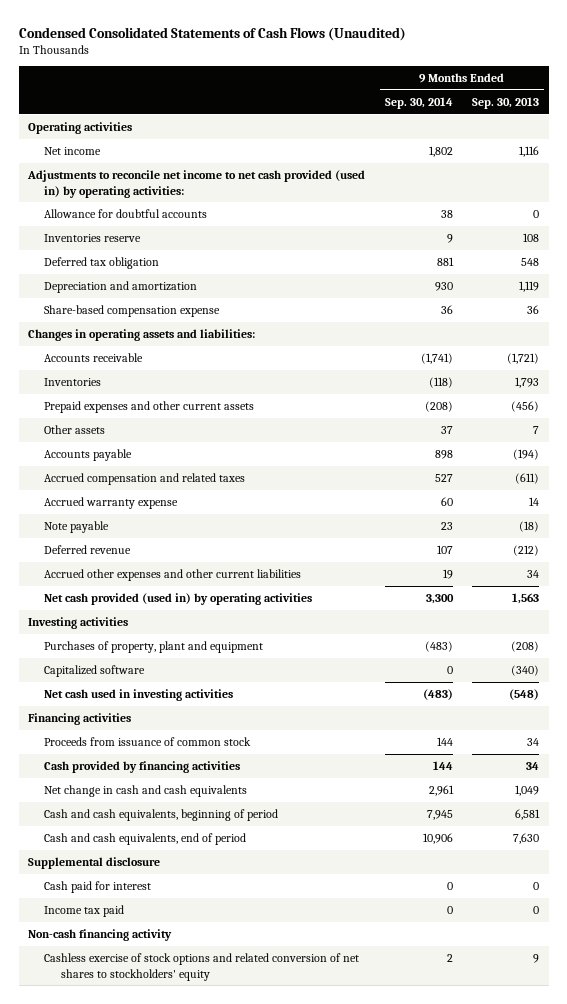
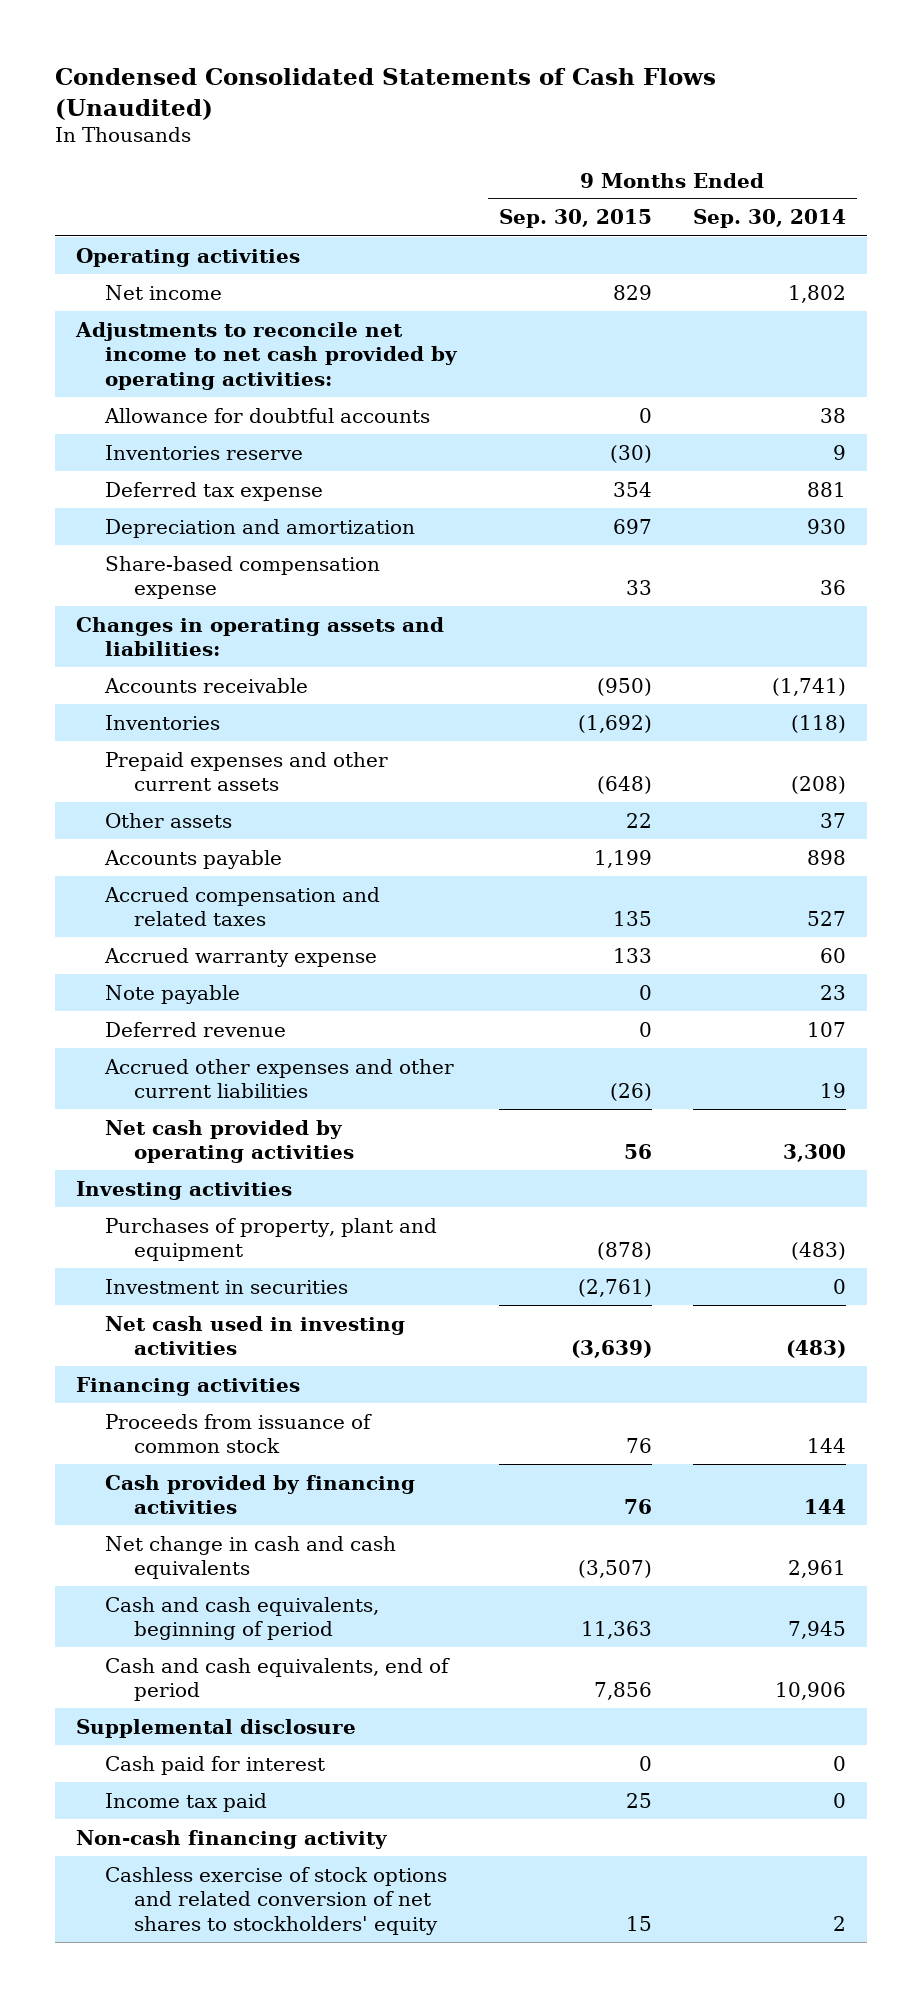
- | 9 Months Ended Sep. 30, 2014 | 9 Months Ended Sep. 30, 2013
+ | 9 Months Ended Sep. 30, 2015 | 9 Months Ended Sep. 30, 2014
- Adjustments to reconcile net income to net cash provided (used in) by operating activities:
+ Adjustments to reconcile net income to net cash provided by operating activities:
- Deferred tax obligation | 881 | 548
+ Deferred tax expense | 354 | 881
- Net cash provided (used in) by operating activities | 3,300 | 1,563
+ Net cash provided by operating activities | 56 | 3,300
- Capitalized software | 0 | (340)
+ Investment in securities | (2,761) | 0

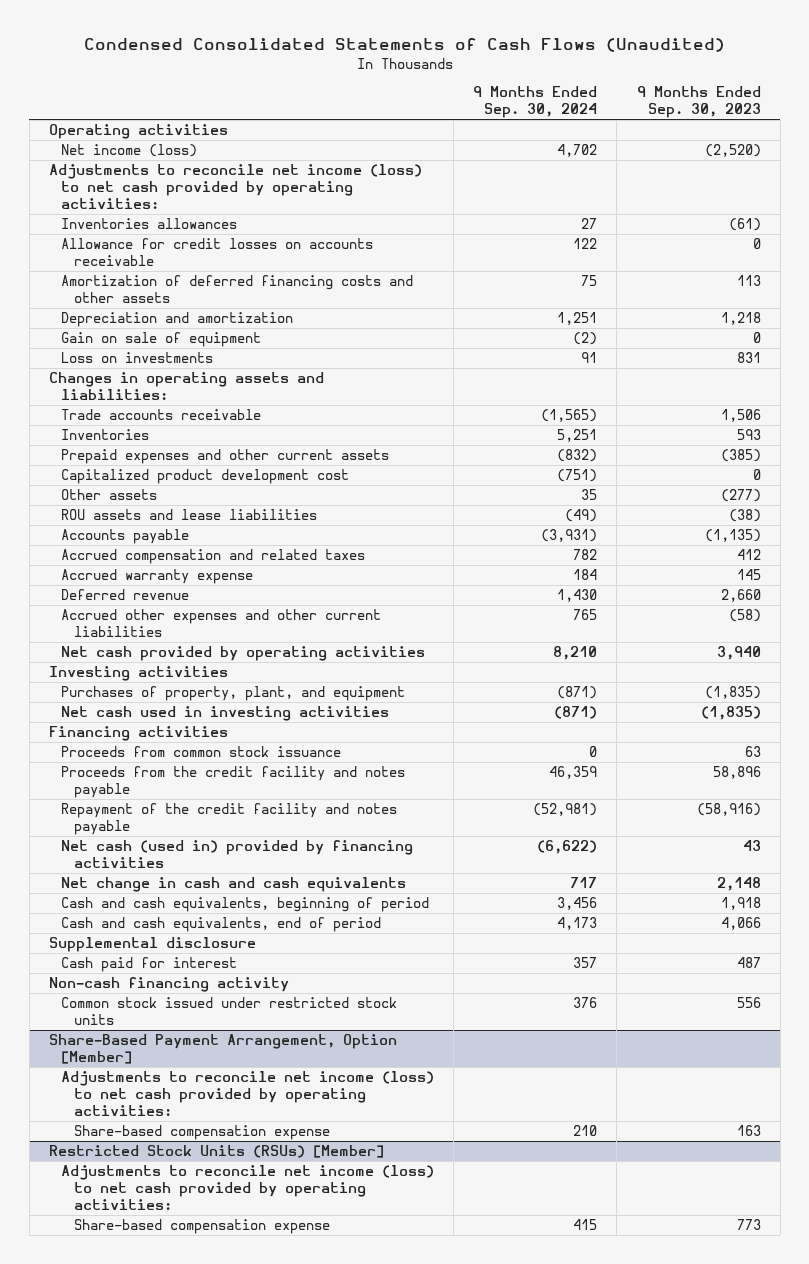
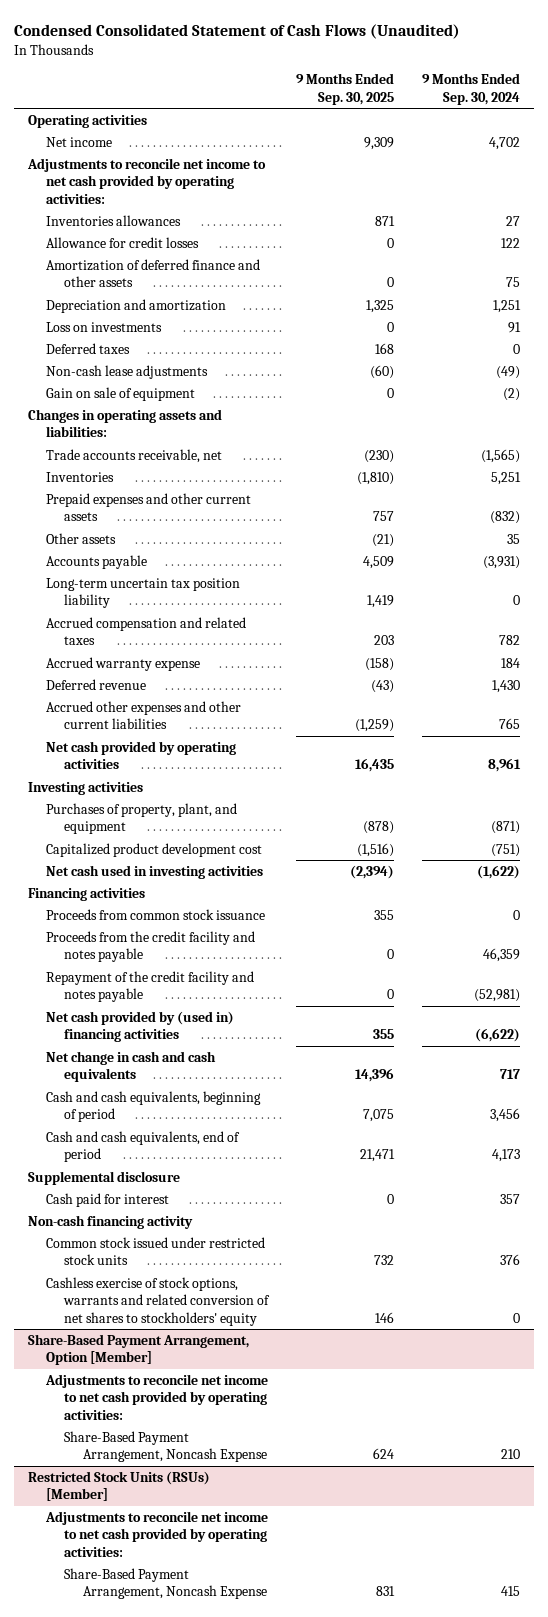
- Condensed Consolidated Statements of Cash Flows (Unaudited)
+ Condensed Consolidated Statement of Cash Flows (Unaudited)
- | 9 Months Ended Sep. 30, 2024 | 9 Months Ended Sep. 30, 2023
+ | 9 Months Ended Sep. 30, 2025 | 9 Months Ended Sep. 30, 2024
- Net income (loss) | 4,702 | (2,520)
- Adjustments to reconcile net income (loss) to net cash provided by operating activities:
+ Net income | 9,309 | 4,702
+ Adjustments to reconcile net income to net cash provided by operating activities:
- Allowance for credit losses on accounts receivable | 122 | 0
- Amortization of deferred financing costs and other assets | 75 | 113
+ Allowance for credit losses | 0 | 122
+ Amortization of deferred finance and other assets | 0 | 75
+ Deferred taxes | 168 | 0
+ Non-cash lease adjustments | (60) | (49)
moved down: Gain on sale of equipment | 0 | (2)
- Trade accounts receivable | (1,565) | 1,506
+ Trade accounts receivable, net | (230) | (1,565)
- ROU assets and lease liabilities | (49) | (38)
+ Long-term uncertain tax position liability | 1,419 | 0
- Net cash provided by operating activities | 8,210 | 3,940
+ Net cash provided by operating activities | 16,435 | 8,961
- Net cash used in investing activities | (871) | (1,835)
moved down: Capitalized product development cost | (1,516) | (751)
+ Net cash used in investing activities | (2,394) | (1,622)
- Net cash (used in) provided by financing activities | (6,622) | 43
+ Net cash provided by (used in) financing activities | 355 | (6,622)
+ Cashless exercise of stock options, warrants and related conversion of net shares to stockholders' equity | 146 | 0
@ Share-Based Payment Arrangement, Option [Member]
- Adjustments to reconcile net income (loss) to net cash provided by operating activities:
- Share-based compensation expense | 210 | 163
+ Adjustments to reconcile net income to net cash provided by operating activities:
+ Share-Based Payment Arrangement, Noncash Expense | 624 | 210
@ Restricted Stock Units (RSUs) [Member]
- Adjustments to reconcile net income (loss) to net cash provided by operating activities:
- Share-based compensation expense | 415 | 773
+ Adjustments to reconcile net income to net cash provided by operating activities:
+ Share-Based Payment Arrangement, Noncash Expense | 831 | 415

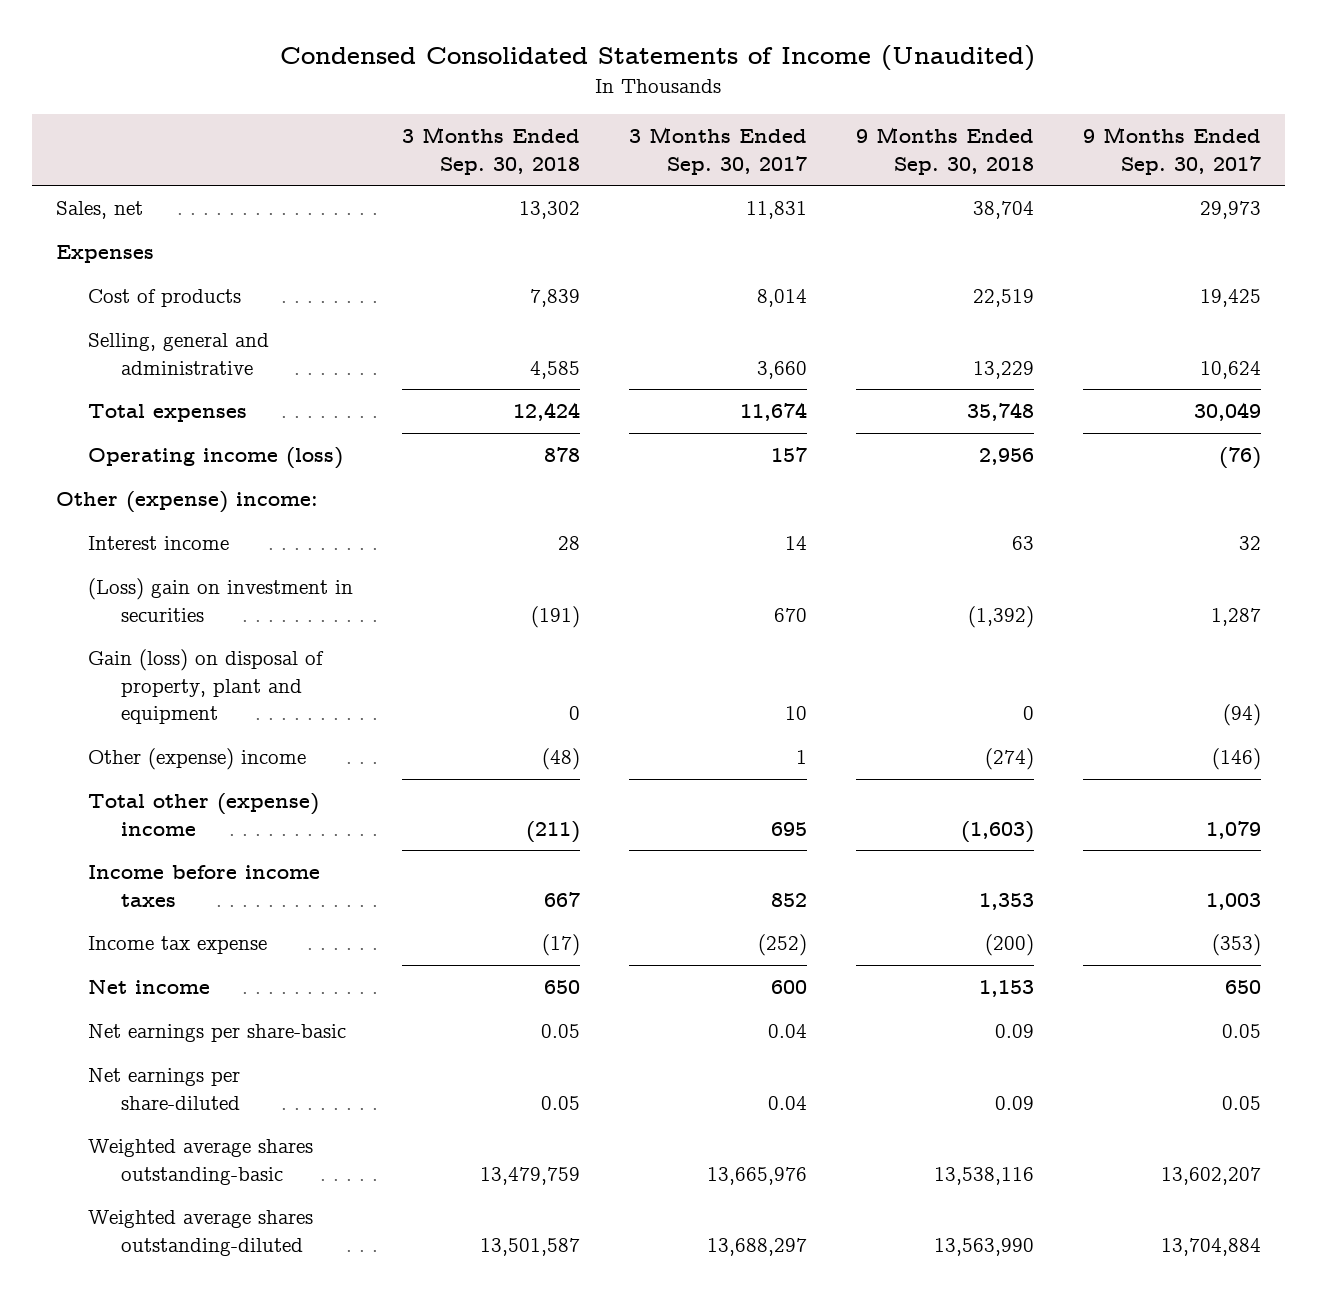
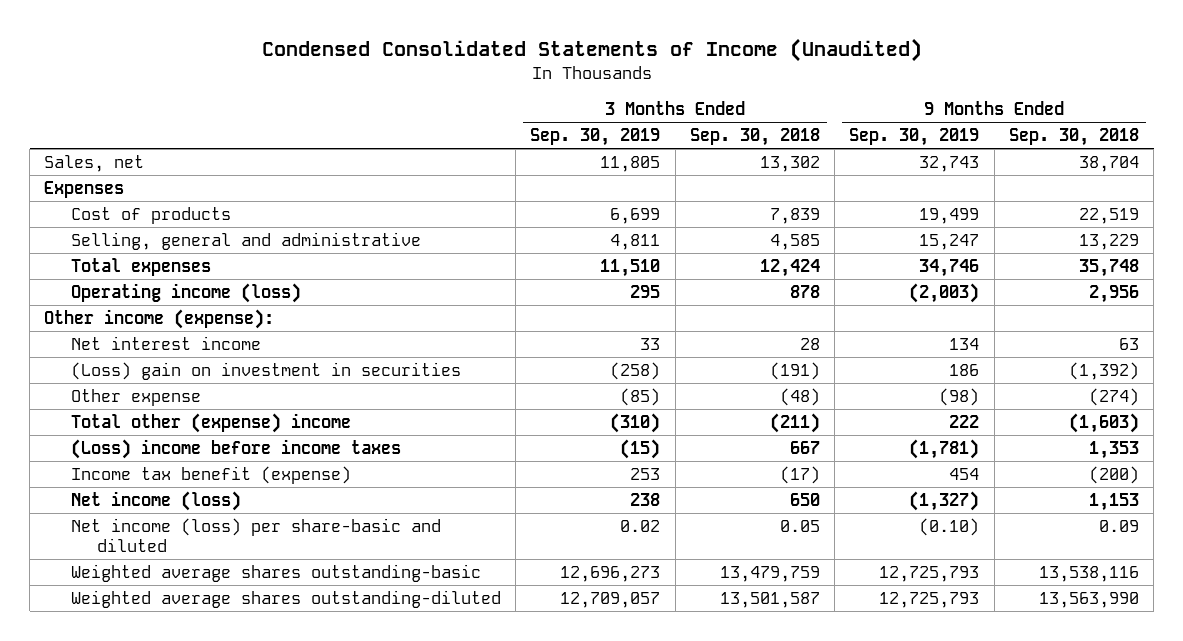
- | 3 Months Ended Sep. 30, 2018 | 3 Months Ended Sep. 30, 2017 | 9 Months Ended Sep. 30, 2018 | 9 Months Ended Sep. 30, 2017
+ | 3 Months Ended Sep. 30, 2019 | 3 Months Ended Sep. 30, 2018 | 9 Months Ended Sep. 30, 2019 | 9 Months Ended Sep. 30, 2018
- Other (expense) income:
- Interest income | 28 | 14 | 63 | 32
+ Other income (expense):
+ Net interest income | 33 | 28 | 134 | 63
- Gain (loss) on disposal of property, plant and equipment | 0 | 10 | 0 | (94)
- Other (expense) income | (48) | 1 | (274) | (146)
+ Other expense | (85) | (48) | (98) | (274)
- Income before income taxes | 667 | 852 | 1,353 | 1,003
- Income tax expense | (17) | (252) | (200) | (353)
- Net income | 650 | 600 | 1,153 | 650
- Net earnings per share-basic | 0.05 | 0.04 | 0.09 | 0.05
- Net earnings per share-diluted | 0.05 | 0.04 | 0.09 | 0.05
+ (Loss) income before income taxes | (15) | 667 | (1,781) | 1,353
+ Income tax benefit (expense) | 253 | (17) | 454 | (200)
+ Net income (loss) | 238 | 650 | (1,327) | 1,153
+ Net income (loss) per share-basic and diluted | 0.02 | 0.05 | (0.10) | 0.09

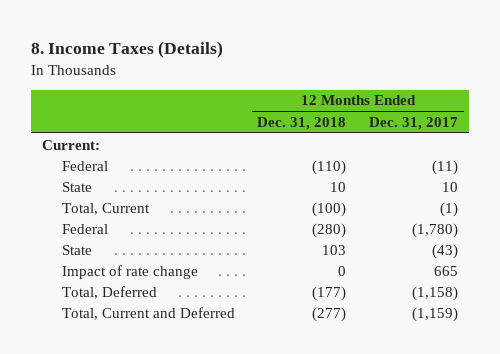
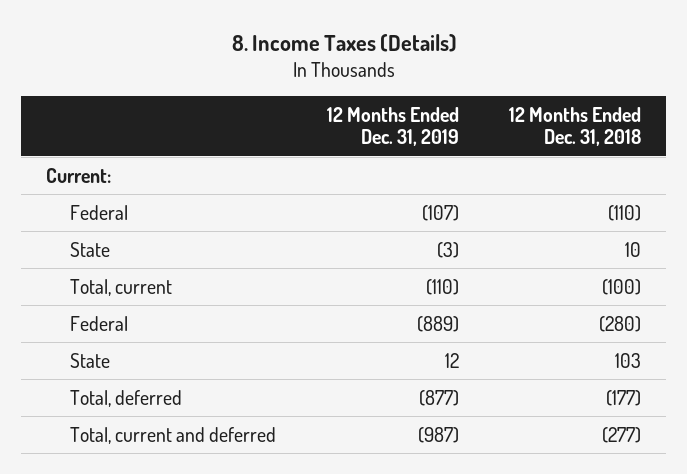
- | 12 Months Ended Dec. 31, 2018 | 12 Months Ended Dec. 31, 2017
+ | 12 Months Ended Dec. 31, 2019 | 12 Months Ended Dec. 31, 2018
- Total, Current | (100) | (1)
+ Total, current | (110) | (100)
- Impact of rate change | 0 | 665
- Total, Deferred | (177) | (1,158)
- Total, Current and Deferred | (277) | (1,159)
+ Total, deferred | (877) | (177)
+ Total, current and deferred | (987) | (277)

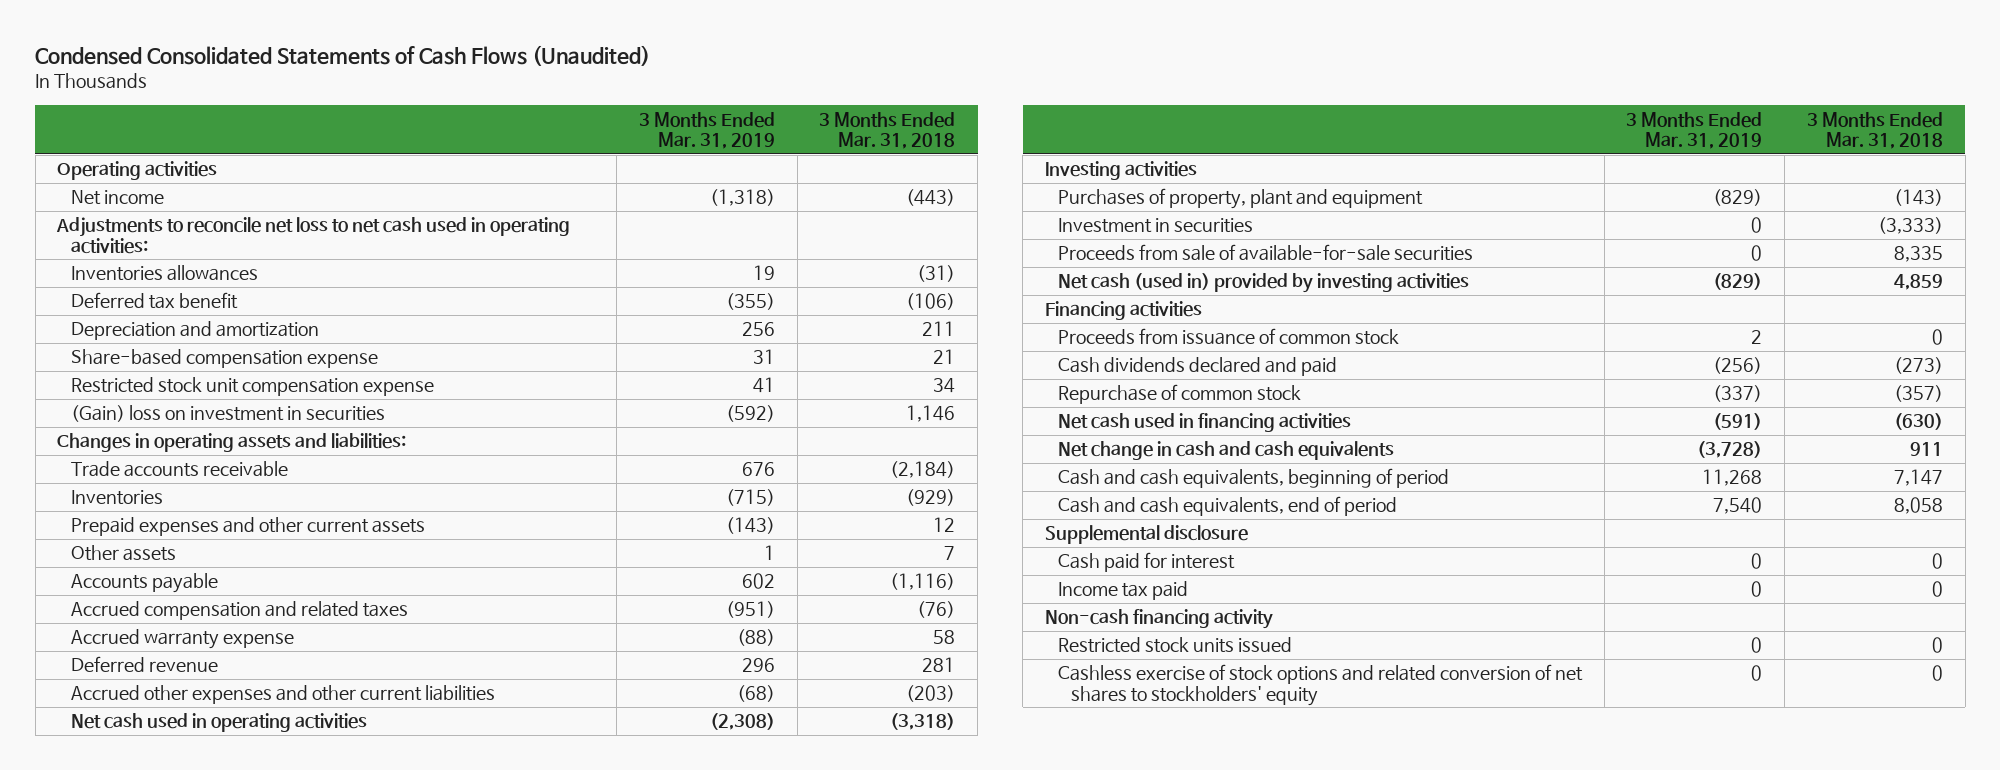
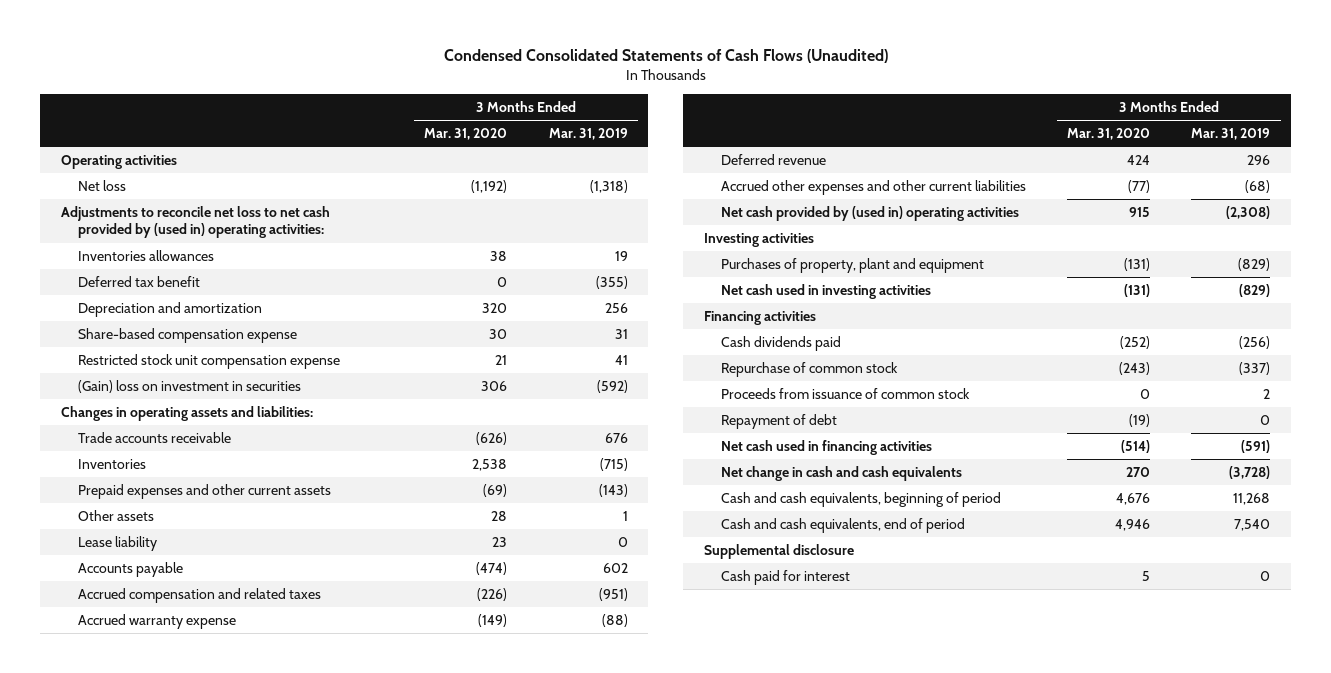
- | 3 Months Ended Mar. 31, 2019 | 3 Months Ended Mar. 31, 2018
+ | 3 Months Ended Mar. 31, 2020 | 3 Months Ended Mar. 31, 2019
- Net income | (1,318) | (443)
- Adjustments to reconcile net loss to net cash used in operating activities:
+ Net loss | (1,192) | (1,318)
+ Adjustments to reconcile net loss to net cash provided by (used in) operating activities:
+ Lease liability | 23 | 0
- Net cash used in operating activities | (2,308) | (3,318)
+ Net cash provided by (used in) operating activities | 915 | (2,308)
- Investment in securities | 0 | (3,333)
- Proceeds from sale of available-for-sale securities | 0 | 8,335
- Net cash (used in) provided by investing activities | (829) | 4,859
+ Net cash used in investing activities | (131) | (829)
- Cash dividends declared and paid | (256) | (273)
+ Cash dividends paid | (252) | (256)
moved down: Proceeds from issuance of common stock | 0 | 2
+ Repayment of debt | (19) | 0
- Income tax paid | 0 | 0
- Non-cash financing activity
- Restricted stock units issued | 0 | 0
- Cashless exercise of stock options and related conversion of net shares to stockholders' equity | 0 | 0

